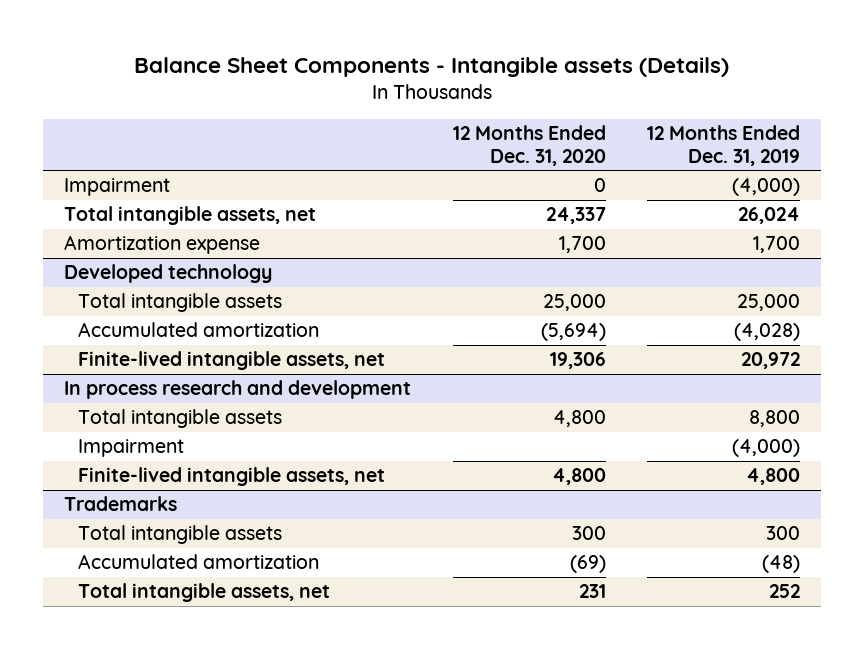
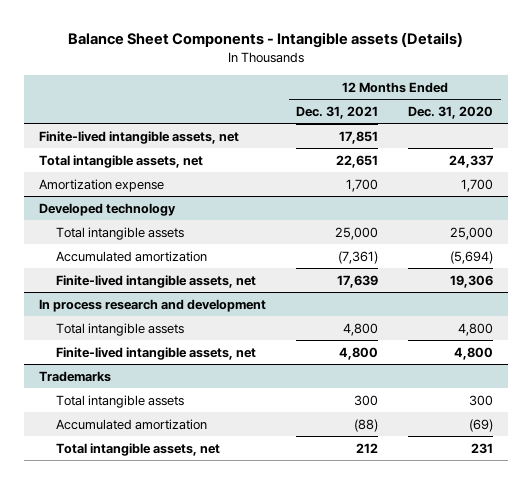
- | 12 Months Ended Dec. 31, 2020 | 12 Months Ended Dec. 31, 2019
+ | 12 Months Ended Dec. 31, 2021 | 12 Months Ended Dec. 31, 2020
- Impairment | 0 | (4,000)
+ Finite-lived intangible assets, net | 17,851 |
@ In process research and development
- Impairment | | (4,000)

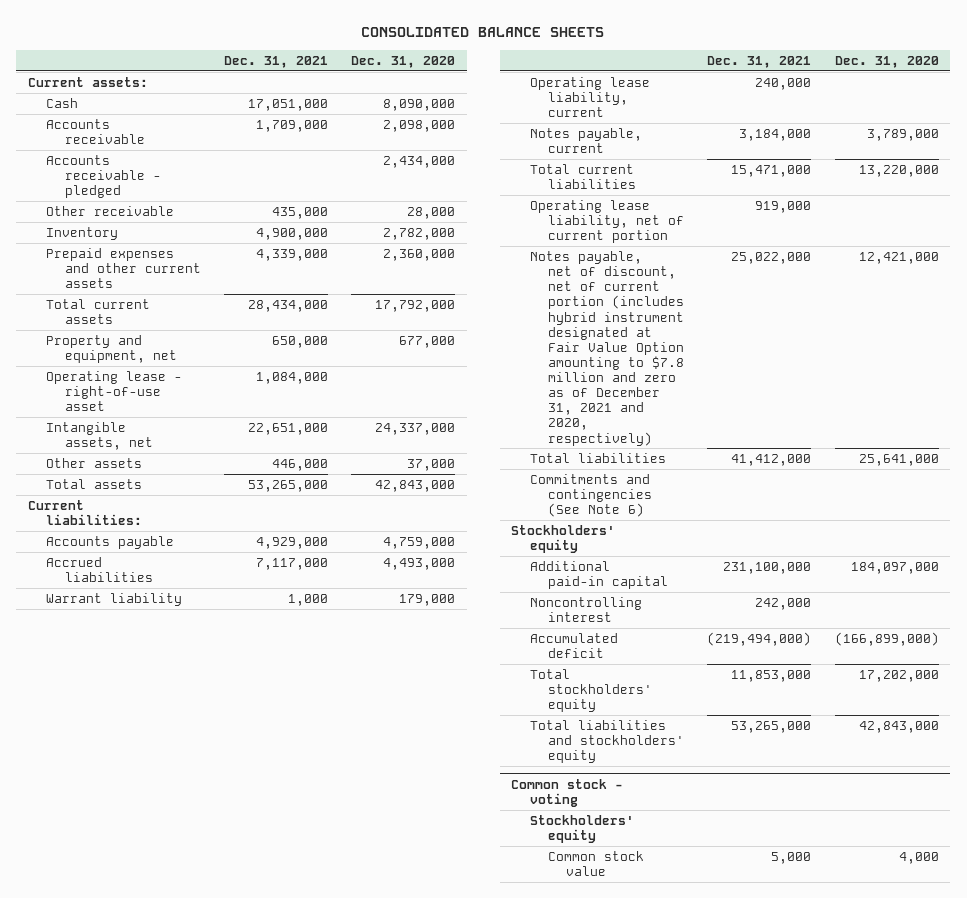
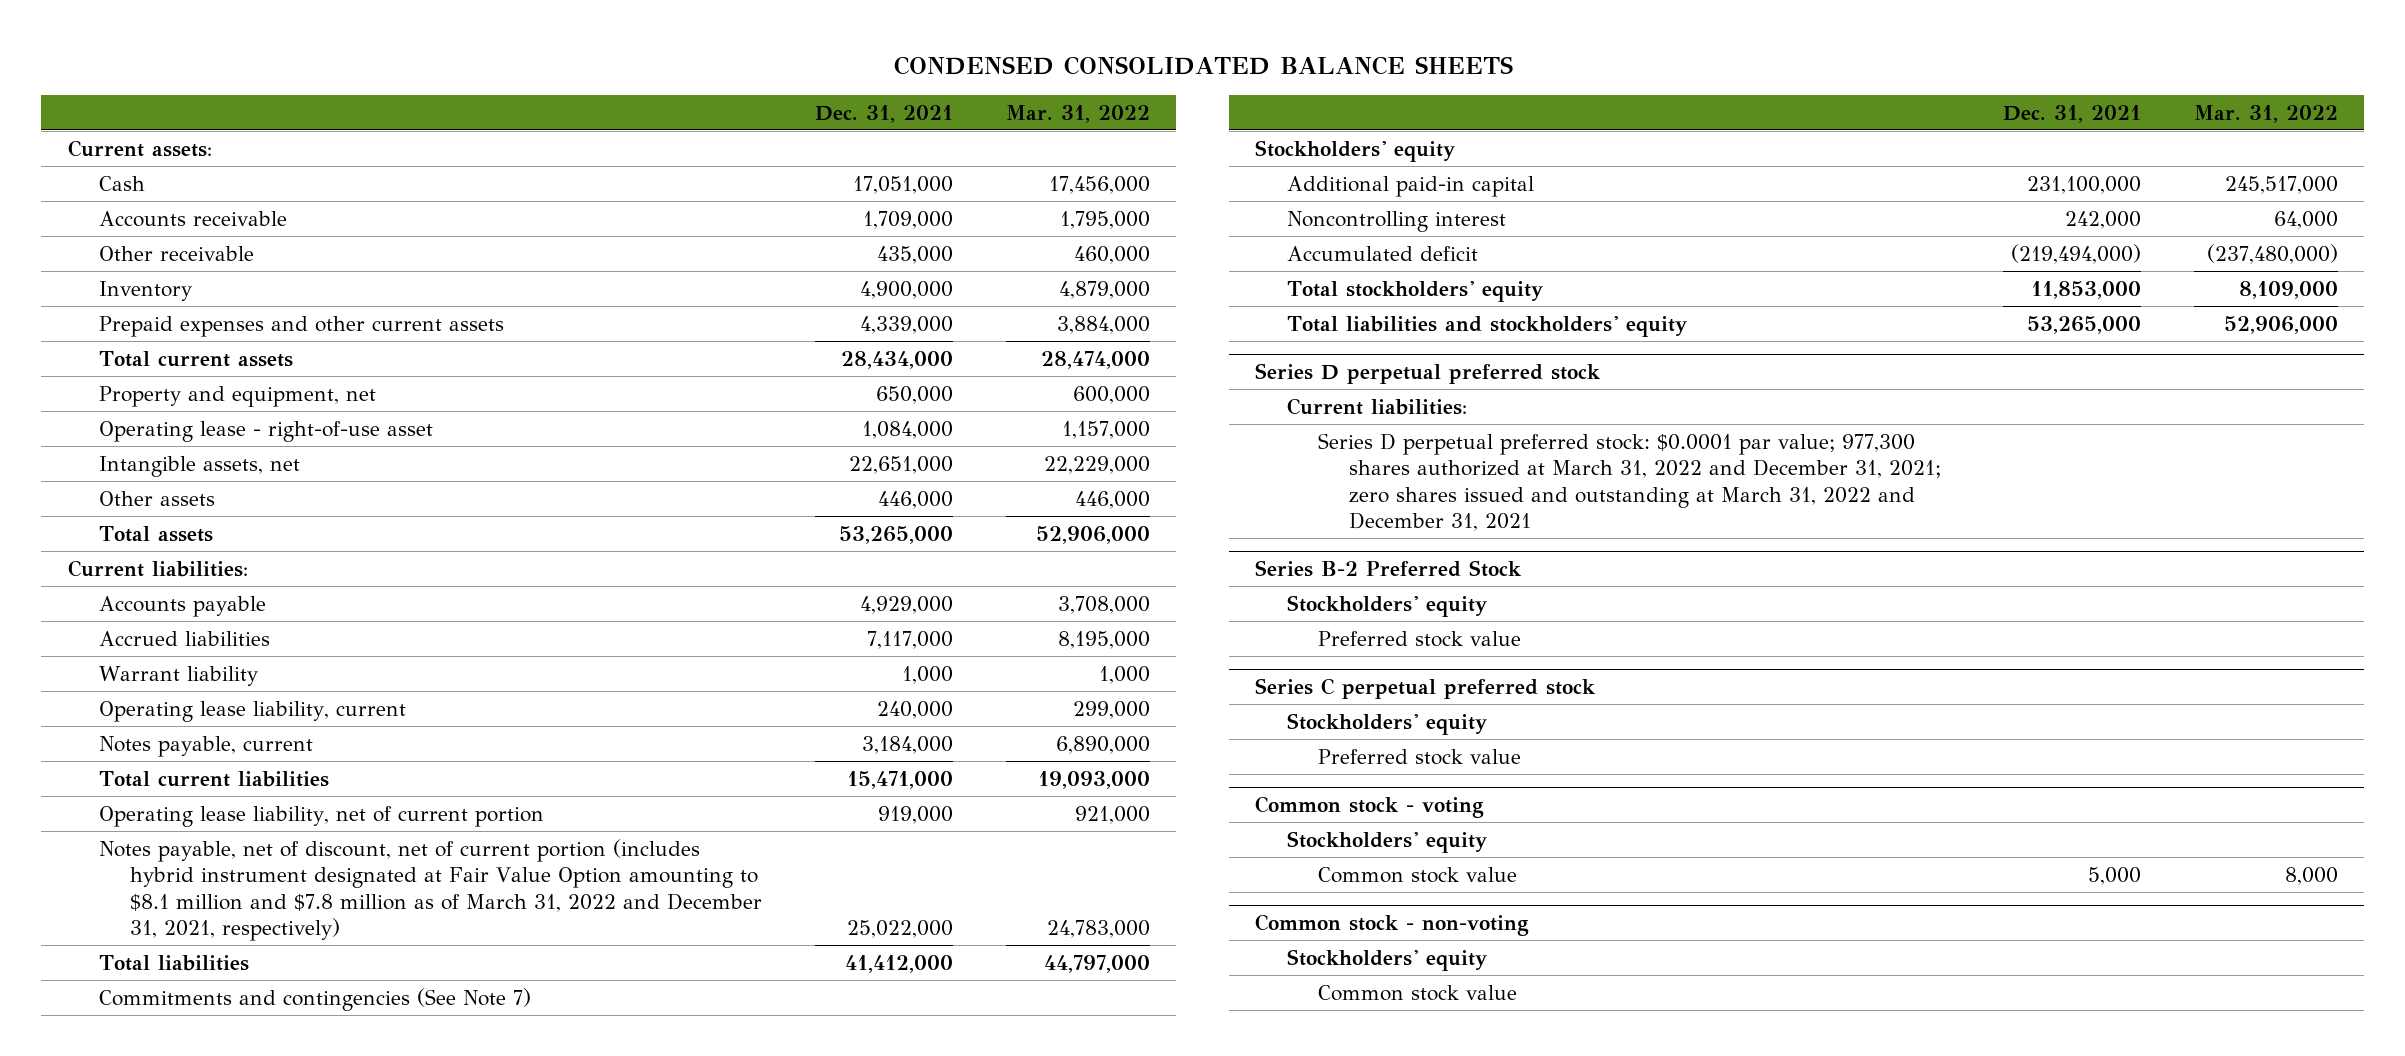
- CONSOLIDATED BALANCE SHEETS
+ CONDENSED CONSOLIDATED BALANCE SHEETS
- | Dec. 31, 2021 | Dec. 31, 2020
+ | Dec. 31, 2021 | Mar. 31, 2022
- Accounts receivable - pledged | | 2,434,000
- Notes payable, net of discount, net of current portion (includes hybrid instrument designated at Fair Value Option amounting to $7.8 million and zero as of December 31, 2021 and 2020, respectively) | 25,022,000 | 12,421,000
+ Notes payable, net of discount, net of current portion (includes hybrid instrument designated at Fair Value Option amounting to $8.1 million and $7.8 million as of March 31, 2022 and December 31, 2021, respectively) | 25,022,000 | 24,783,000
- Commitments and contingencies (See Note 6)
+ Commitments and contingencies (See Note 7)
+ Series D perpetual preferred stock
+ Current liabilities:
+ Series D perpetual preferred stock: $0.0001 par value; 977,300 shares authorized at March 31, 2022 and December 31, 2021; zero shares issued and outstanding at March 31, 2022 and December 31, 2021
+ Series B-2 Preferred Stock
+ Stockholders' equity
+ Preferred stock value
+ Series C perpetual preferred stock
+ Stockholders' equity
+ Preferred stock value
+ Common stock - non-voting
+ Stockholders' equity
+ Common stock value

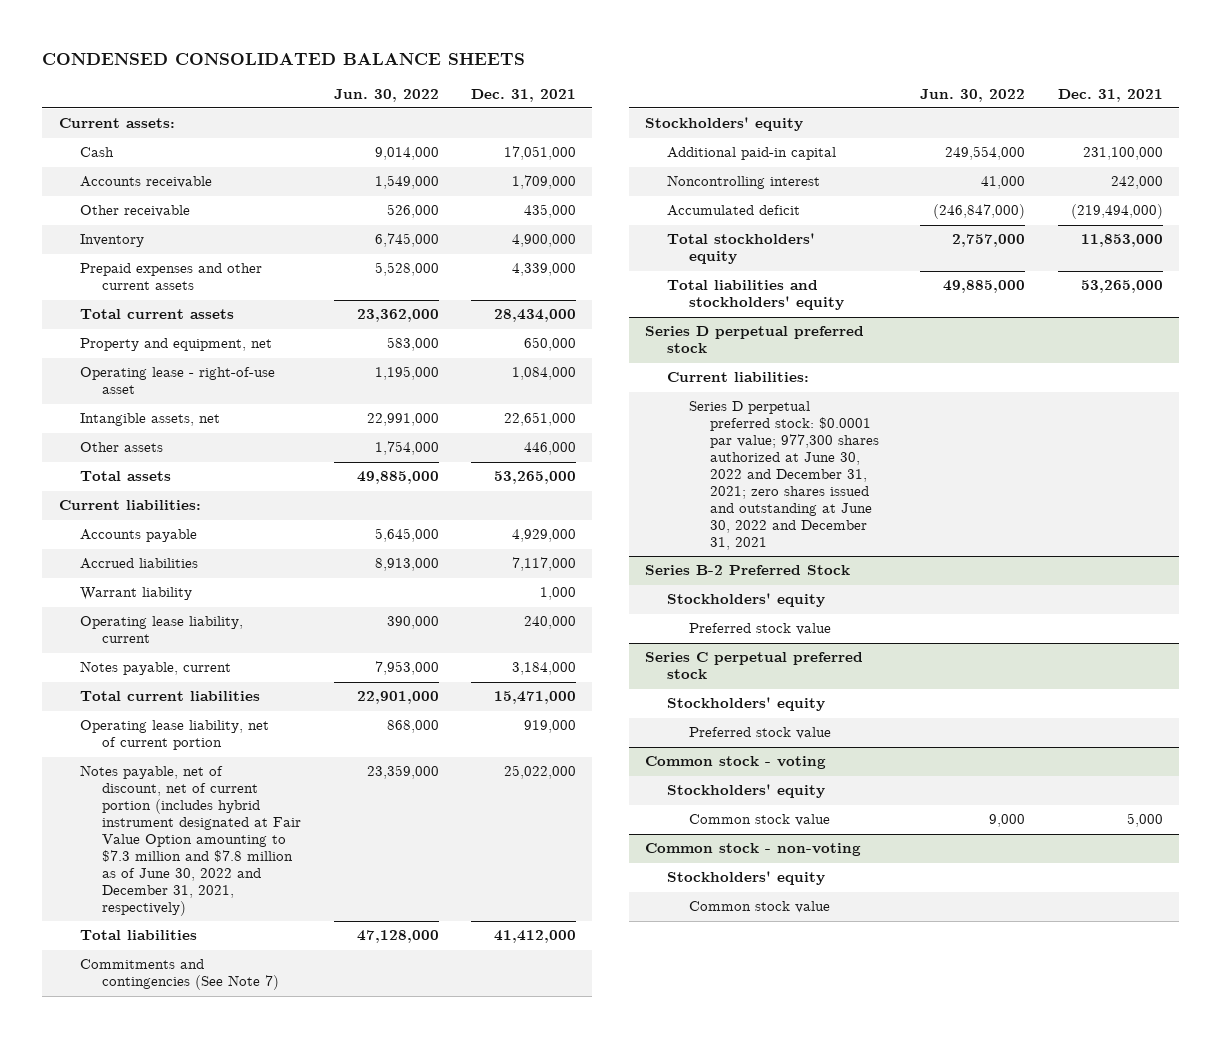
- | Dec. 31, 2021 | Mar. 31, 2022
+ | Jun. 30, 2022 | Dec. 31, 2021
- Notes payable, net of discount, net of current portion (includes hybrid instrument designated at Fair Value Option amounting to $8.1 million and $7.8 million as of March 31, 2022 and December 31, 2021, respectively) | 25,022,000 | 24,783,000
+ Notes payable, net of discount, net of current portion (includes hybrid instrument designated at Fair Value Option amounting to $7.3 million and $7.8 million as of June 30, 2022 and December 31, 2021, respectively) | 23,359,000 | 25,022,000
@ Series D perpetual preferred stock
- Series D perpetual preferred stock: $0.0001 par value; 977,300 shares authorized at March 31, 2022 and December 31, 2021; zero shares issued and outstanding at March 31, 2022 and December 31, 2021
+ Series D perpetual preferred stock: $0.0001 par value; 977,300 shares authorized at June 30, 2022 and December 31, 2021; zero shares issued and outstanding at June 30, 2022 and December 31, 2021

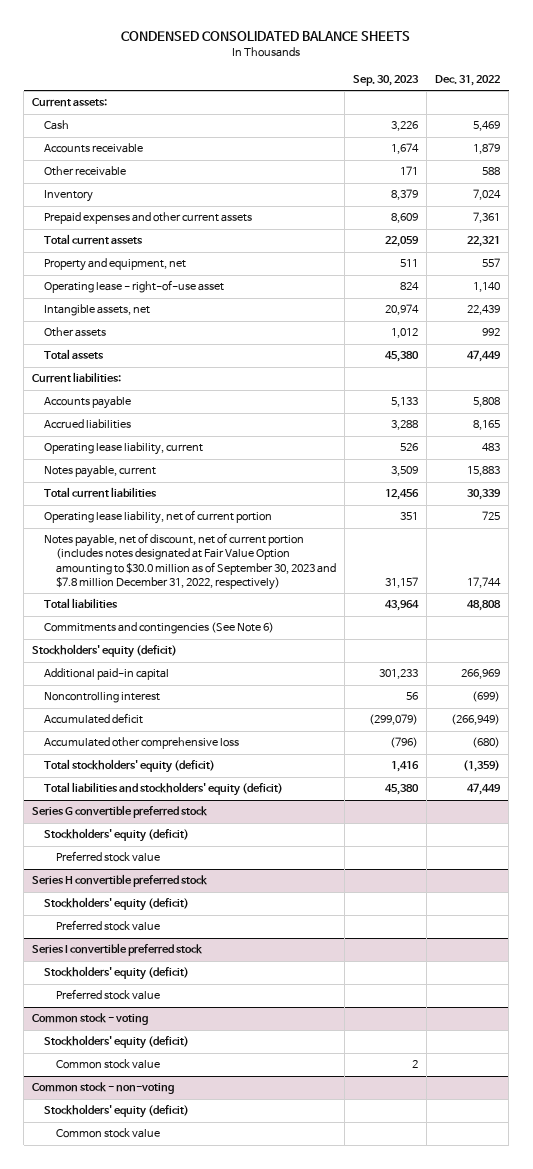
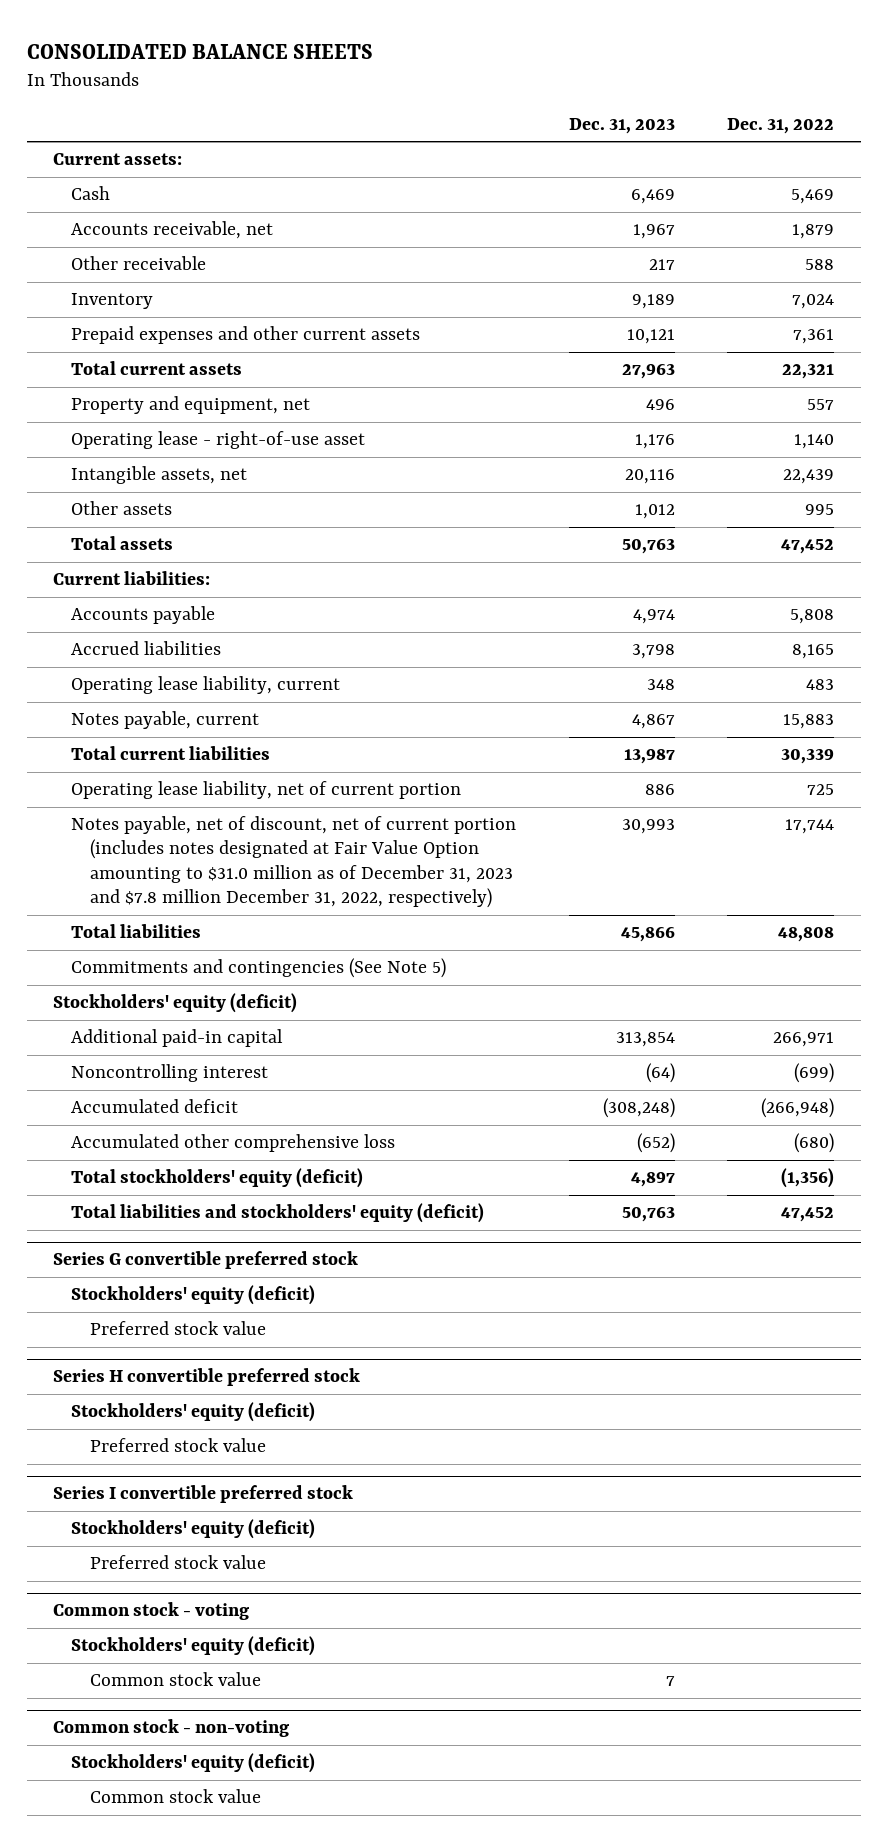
- CONDENSED CONSOLIDATED BALANCE SHEETS
+ CONSOLIDATED BALANCE SHEETS
- | Sep. 30, 2023 | Dec. 31, 2022
+ | Dec. 31, 2023 | Dec. 31, 2022
- Accounts receivable | 1,674 | 1,879
+ Accounts receivable, net | 1,967 | 1,879
- Other assets | 1,012 | 992
- Total assets | 45,380 | 47,449
+ Other assets | 1,012 | 995
+ Total assets | 50,763 | 47,452
- Notes payable, net of discount, net of current portion (includes notes designated at Fair Value Option amounting to $30.0 million as of September 30, 2023 and $7.8 million December 31, 2022, respectively) | 31,157 | 17,744
+ Notes payable, net of discount, net of current portion (includes notes designated at Fair Value Option amounting to $31.0 million as of December 31, 2023 and $7.8 million December 31, 2022, respectively) | 30,993 | 17,744
- Commitments and contingencies (See Note 6)
+ Commitments and contingencies (See Note 5)
- Additional paid-in capital | 301,233 | 266,969
+ Additional paid-in capital | 313,854 | 266,971
- Accumulated deficit | (299,079) | (266,949)
+ Accumulated deficit | (308,248) | (266,948)
- Total stockholders' equity (deficit) | 1,416 | (1,359)
- Total liabilities and stockholders' equity (deficit) | 45,380 | 47,449
+ Total stockholders' equity (deficit) | 4,897 | (1,356)
+ Total liabilities and stockholders' equity (deficit) | 50,763 | 47,452

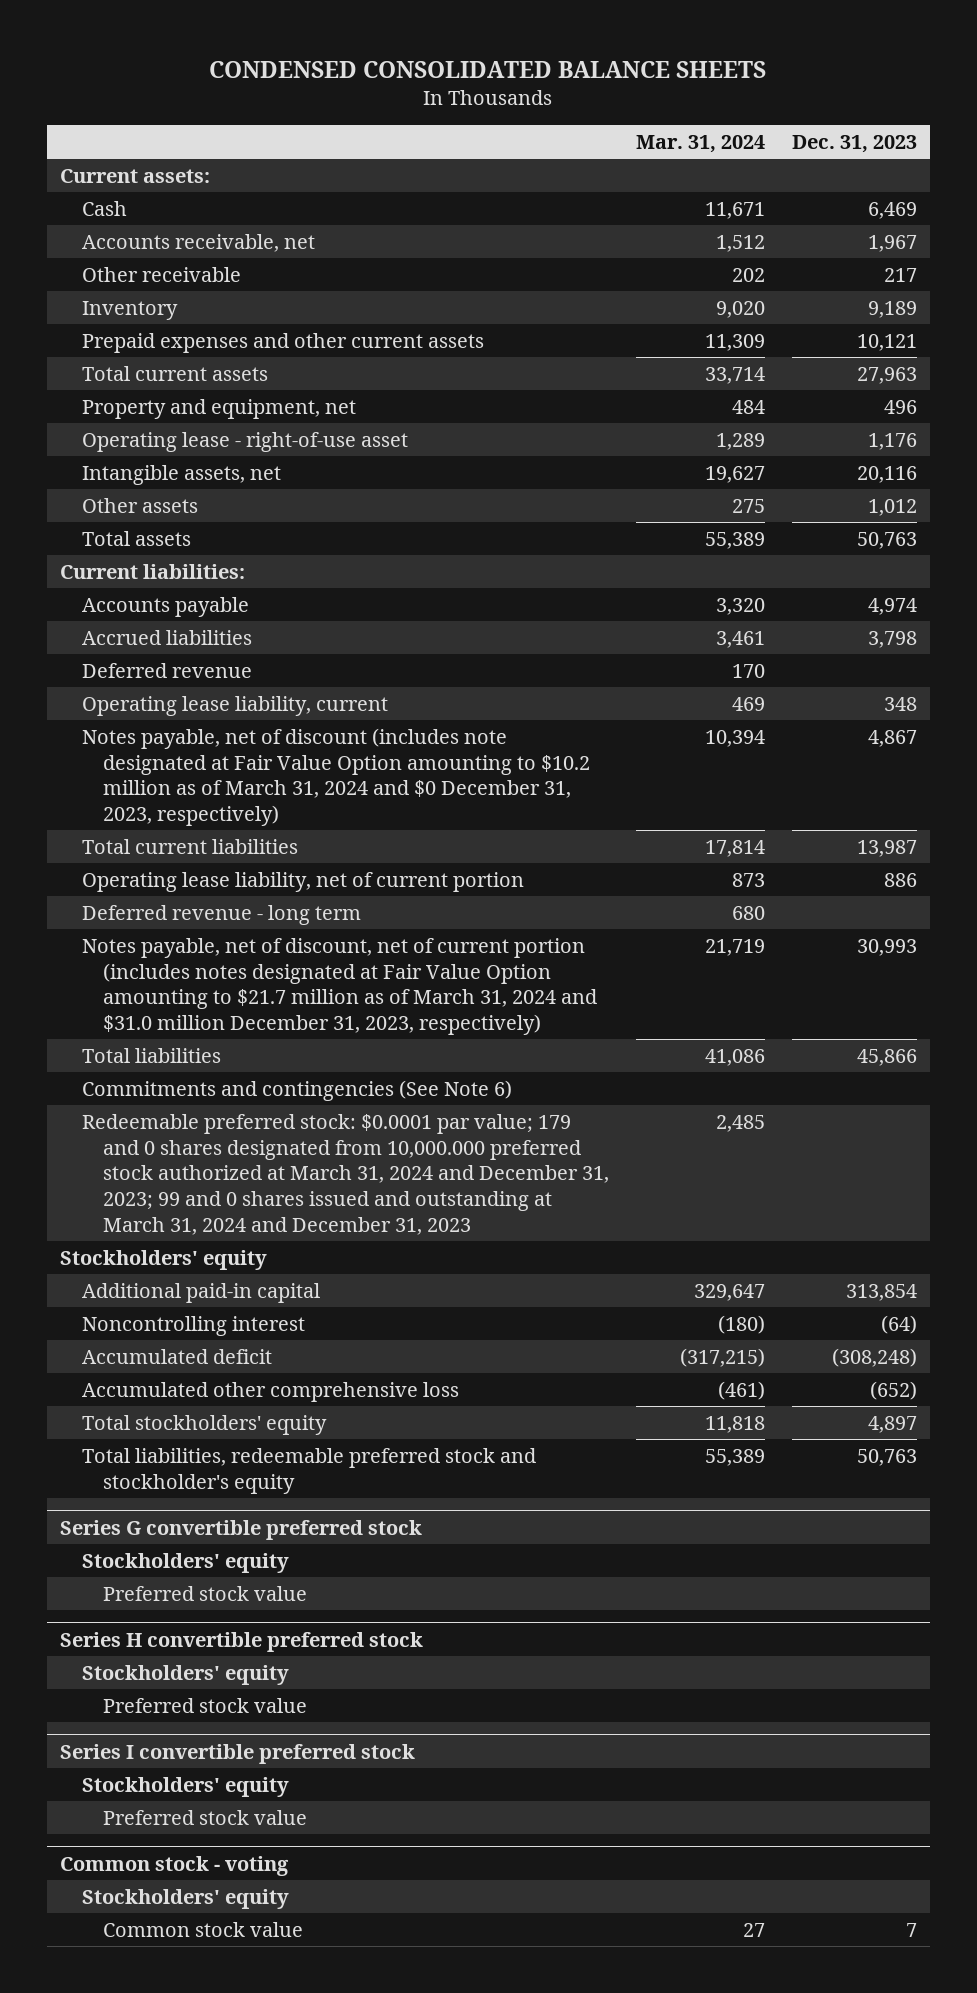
- CONSOLIDATED BALANCE SHEETS
+ CONDENSED CONSOLIDATED BALANCE SHEETS
- | Dec. 31, 2023 | Dec. 31, 2022
+ | Mar. 31, 2024 | Dec. 31, 2023
+ Deferred revenue | 170 |
- Notes payable, current | 4,867 | 15,883
+ Notes payable, net of discount (includes note designated at Fair Value Option amounting to $10.2 million as of March 31, 2024 and $0 December 31, 2023, respectively) | 10,394 | 4,867
- Notes payable, net of discount, net of current portion (includes notes designated at Fair Value Option amounting to $31.0 million as of December 31, 2023 and $7.8 million December 31, 2022, respectively) | 30,993 | 17,744
+ Deferred revenue - long term | 680 |
+ Notes payable, net of discount, net of current portion (includes notes designated at Fair Value Option amounting to $21.7 million as of March 31, 2024 and $31.0 million December 31, 2023, respectively) | 21,719 | 30,993
- Commitments and contingencies (See Note 5)
- Stockholders' equity (deficit)
+ Commitments and contingencies (See Note 6)
+ Redeemable preferred stock: $0.0001 par value; 179 and 0 shares designated from 10,000.000 preferred stock authorized at March 31, 2024 and December 31, 2023; 99 and 0 shares issued and outstanding at March 31, 2024 and December 31, 2023 | 2,485 |
+ Stockholders' equity
- Total stockholders' equity (deficit) | 4,897 | (1,356)
- Total liabilities and stockholders' equity (deficit) | 50,763 | 47,452
+ Total stockholders' equity | 11,818 | 4,897
+ Total liabilities, redeemable preferred stock and stockholder's equity | 55,389 | 50,763
@ Series G convertible preferred stock
- Stockholders' equity (deficit)
+ Stockholders' equity
@ Series H convertible preferred stock
- Stockholders' equity (deficit)
+ Stockholders' equity
@ Series I convertible preferred stock
- Stockholders' equity (deficit)
+ Stockholders' equity
@ Common stock - voting
- Stockholders' equity (deficit)
+ Stockholders' equity
- Common stock - non-voting
- Stockholders' equity (deficit)
- Common stock value

